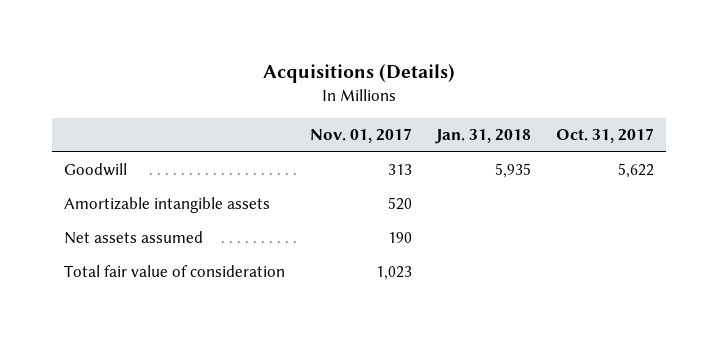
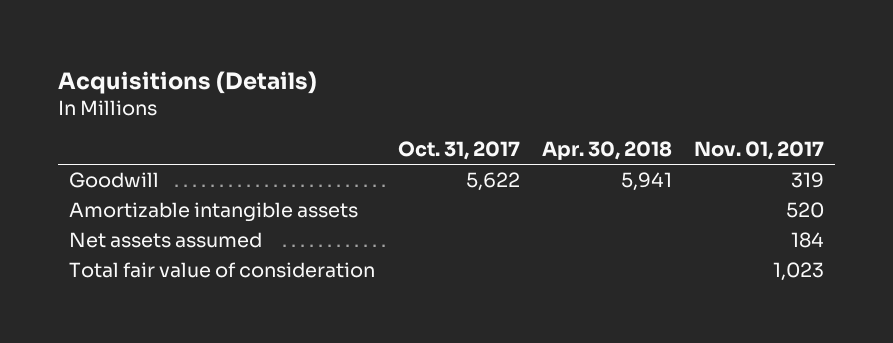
- | Nov. 01, 2017 | Jan. 31, 2018 | Oct. 31, 2017
+ | Oct. 31, 2017 | Apr. 30, 2018 | Nov. 01, 2017
- Goodwill | 313 | 5,935 | 5,622
+ Goodwill | 5,622 | 5,941 | 319
- Net assets assumed | 190 | |
+ Net assets assumed | | | 184

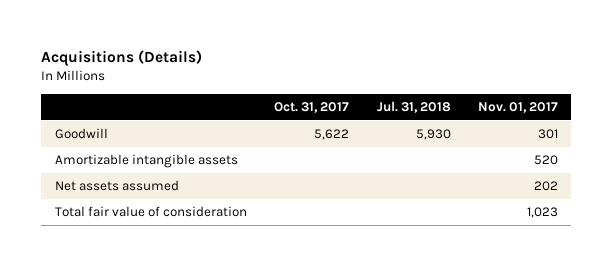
- | Oct. 31, 2017 | Apr. 30, 2018 | Nov. 01, 2017
+ | Oct. 31, 2017 | Jul. 31, 2018 | Nov. 01, 2017
- Goodwill | 5,622 | 5,941 | 319
+ Goodwill | 5,622 | 5,930 | 301
- Net assets assumed | | | 184
+ Net assets assumed | | | 202

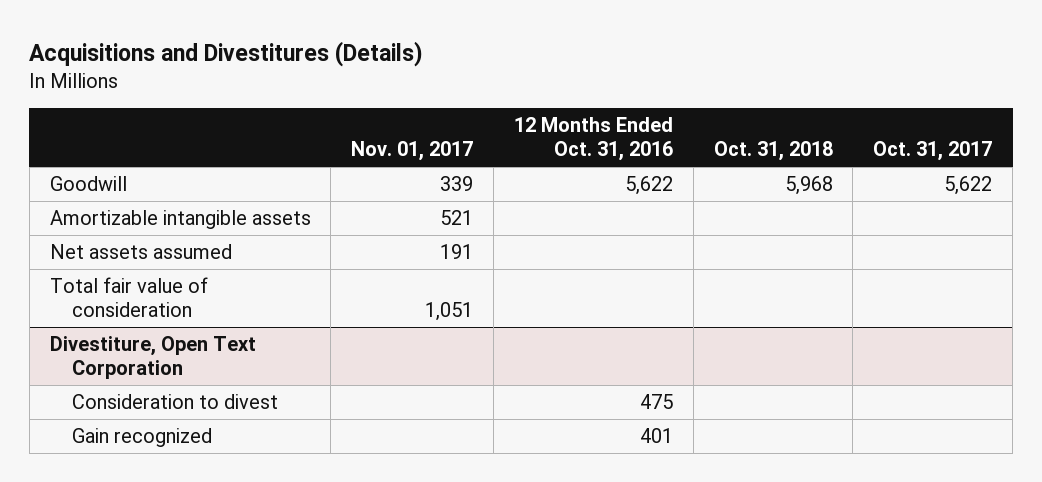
- Acquisitions (Details)
+ Acquisitions and Divestitures (Details)
- | Oct. 31, 2017 | Jul. 31, 2018 | Nov. 01, 2017
+ | Nov. 01, 2017 | 12 Months Ended Oct. 31, 2016 | Oct. 31, 2018 | Oct. 31, 2017
- Goodwill | 5,622 | 5,930 | 301
- Amortizable intangible assets | | | 520
- Net assets assumed | | | 202
- Total fair value of consideration | | | 1,023
+ Goodwill | 339 | 5,622 | 5,968 | 5,622
+ Amortizable intangible assets | 521 | | |
+ Net assets assumed | 191 | | |
+ Total fair value of consideration | 1,051 | | |
+ Divestiture, Open Text Corporation
+ Consideration to divest | | 475 | |
+ Gain recognized | | 401 | |

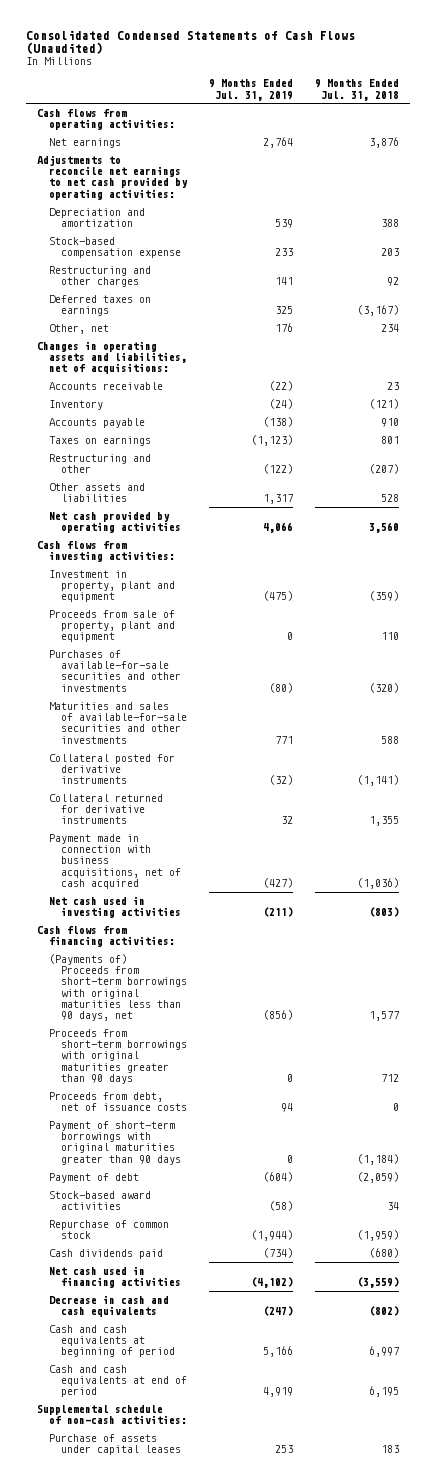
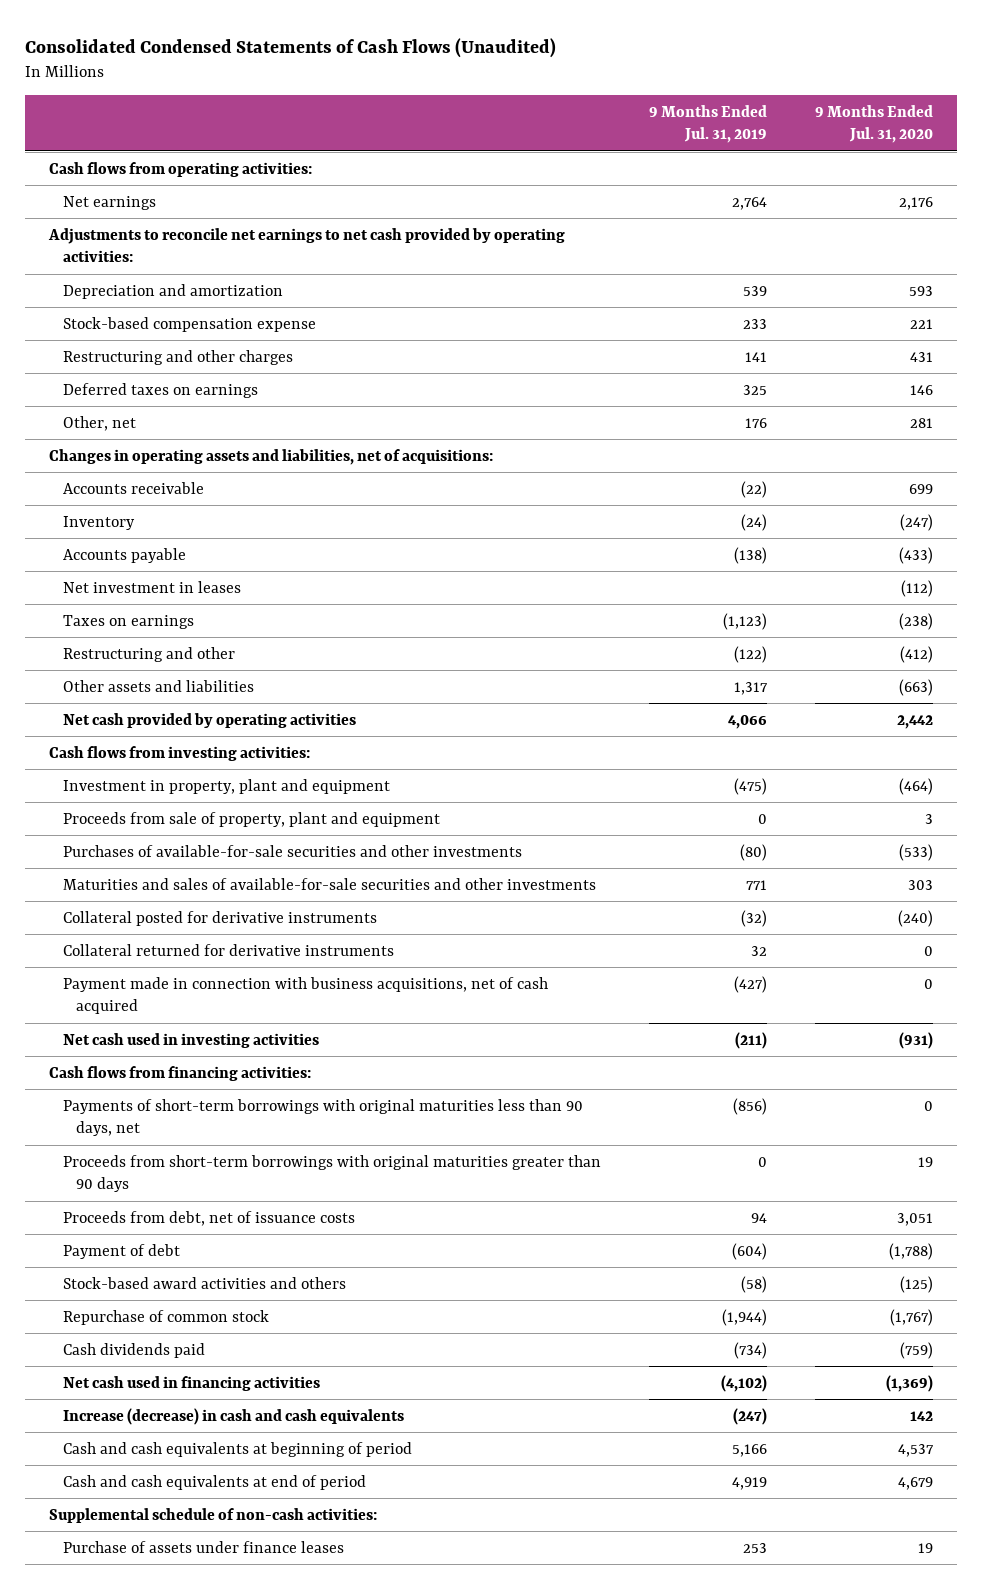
- | 9 Months Ended Jul. 31, 2019 | 9 Months Ended Jul. 31, 2018
+ | 9 Months Ended Jul. 31, 2019 | 9 Months Ended Jul. 31, 2020
+ Net investment in leases | | (112)
- (Payments of) Proceeds from short-term borrowings with original maturities less than 90 days, net | (856) | 1,577
+ Payments of short-term borrowings with original maturities less than 90 days, net | (856) | 0
- Payment of short-term borrowings with original maturities greater than 90 days | 0 | (1,184)
- Stock-based award activities | (58) | 34
+ Stock-based award activities and others | (58) | (125)
- Decrease in cash and cash equivalents | (247) | (802)
+ Increase (decrease) in cash and cash equivalents | (247) | 142
- Purchase of assets under capital leases | 253 | 183
+ Purchase of assets under finance leases | 253 | 19

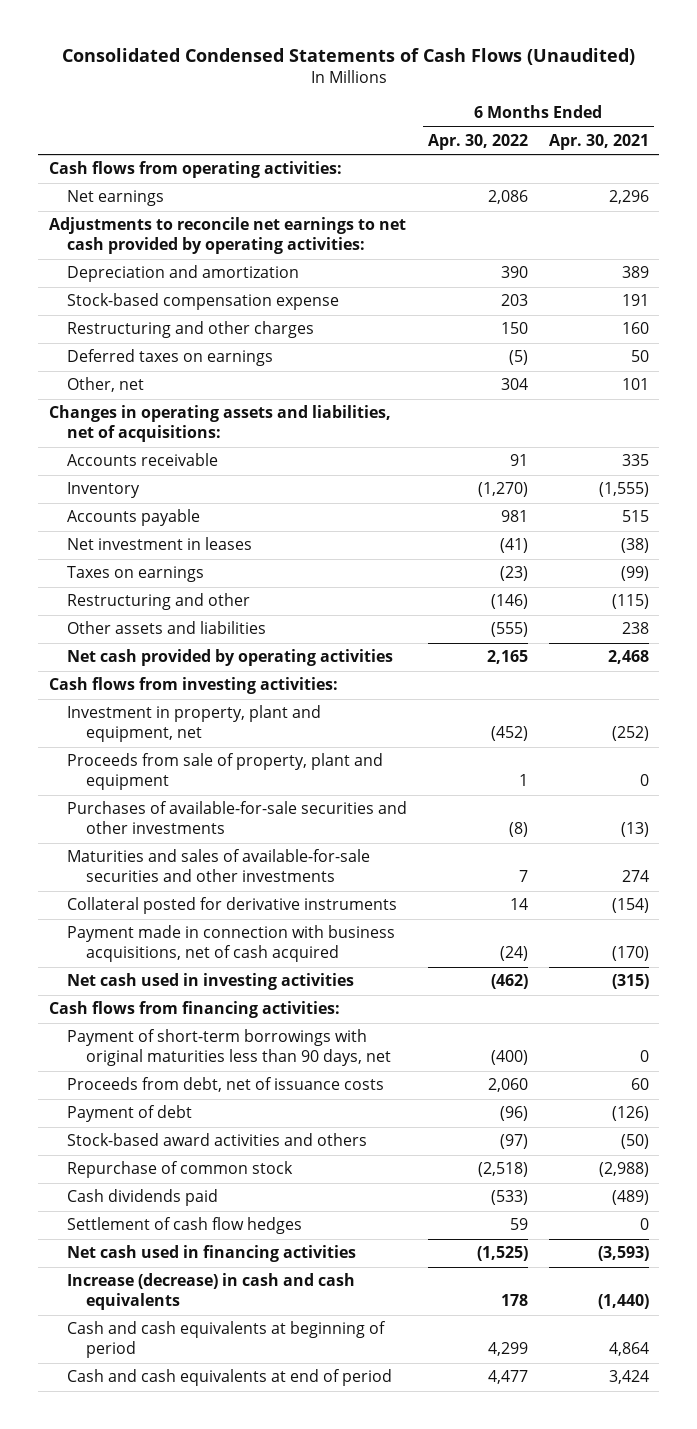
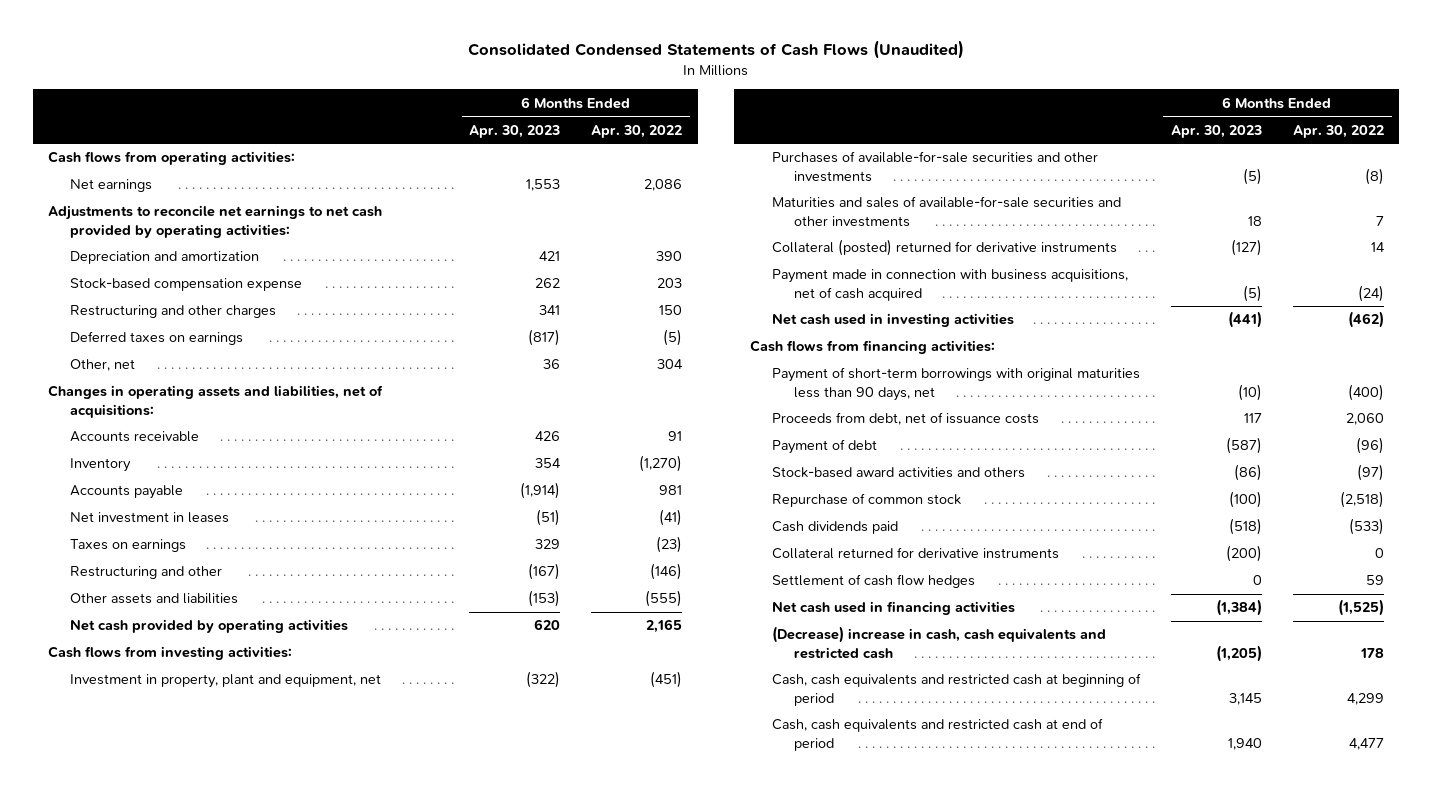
- | 6 Months Ended Apr. 30, 2022 | 6 Months Ended Apr. 30, 2021
+ | 6 Months Ended Apr. 30, 2023 | 6 Months Ended Apr. 30, 2022
- Investment in property, plant and equipment, net | (452) | (252)
- Proceeds from sale of property, plant and equipment | 1 | 0
+ Investment in property, plant and equipment, net | (322) | (451)
- Collateral posted for derivative instruments | 14 | (154)
+ Collateral (posted) returned for derivative instruments | (127) | 14
+ Collateral returned for derivative instruments | (200) | 0
- Increase (decrease) in cash and cash equivalents | 178 | (1,440)
- Cash and cash equivalents at beginning of period | 4,299 | 4,864
- Cash and cash equivalents at end of period | 4,477 | 3,424
+ (Decrease) increase in cash, cash equivalents and restricted cash | (1,205) | 178
+ Cash, cash equivalents and restricted cash at beginning of period | 3,145 | 4,299
+ Cash, cash equivalents and restricted cash at end of period | 1,940 | 4,477

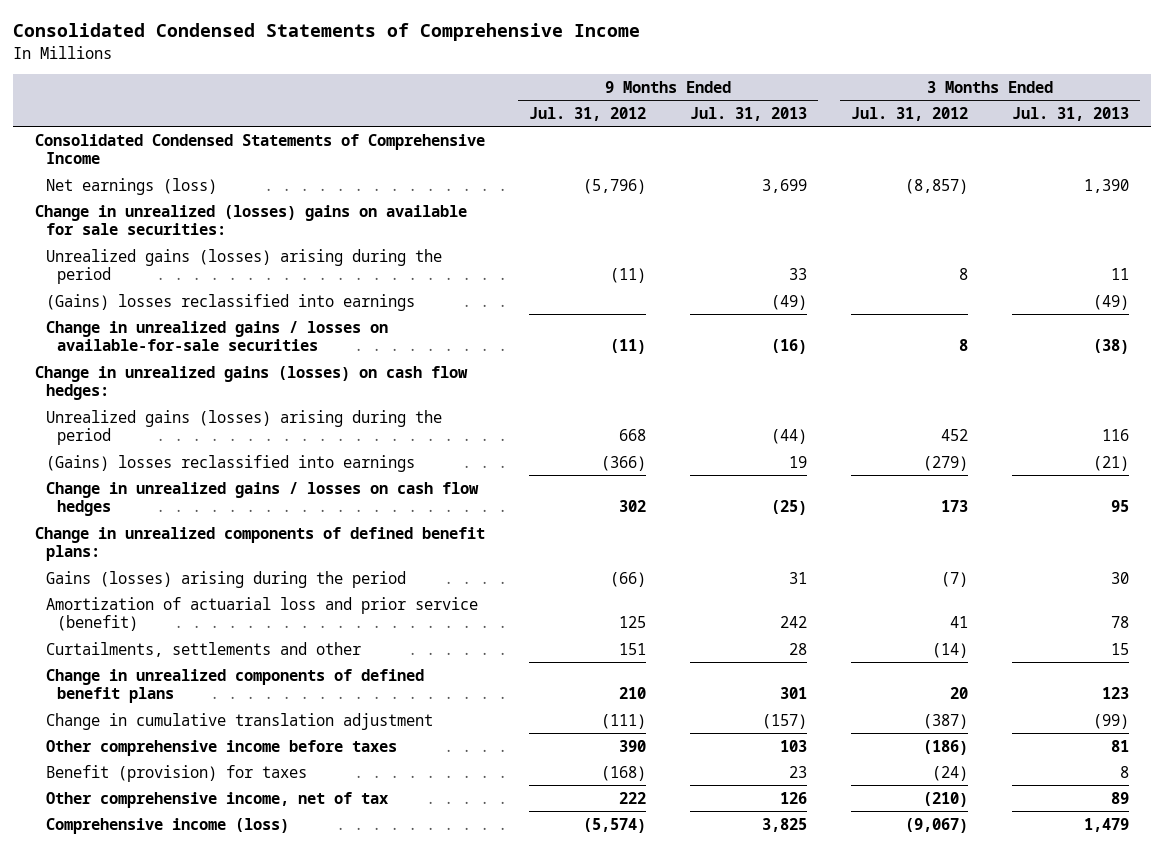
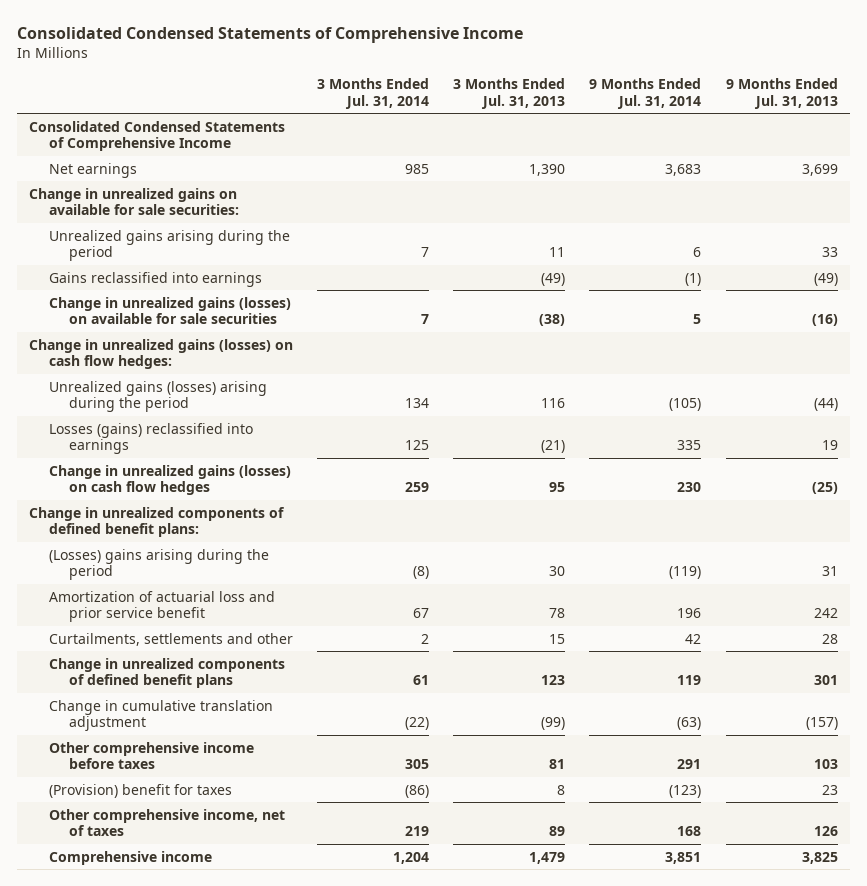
- | 9 Months Ended Jul. 31, 2012 | 9 Months Ended Jul. 31, 2013 | 3 Months Ended Jul. 31, 2012 | 3 Months Ended Jul. 31, 2013
+ | 3 Months Ended Jul. 31, 2014 | 3 Months Ended Jul. 31, 2013 | 9 Months Ended Jul. 31, 2014 | 9 Months Ended Jul. 31, 2013
- Net earnings (loss) | (5,796) | 3,699 | (8,857) | 1,390
- Change in unrealized (losses) gains on available for sale securities:
- Unrealized gains (losses) arising during the period | (11) | 33 | 8 | 11
- (Gains) losses reclassified into earnings | | (49) | | (49)
- Change in unrealized gains / losses on available-for-sale securities | (11) | (16) | 8 | (38)
+ Net earnings | 985 | 1,390 | 3,683 | 3,699
+ Change in unrealized gains on available for sale securities:
+ Unrealized gains arising during the period | 7 | 11 | 6 | 33
+ Gains reclassified into earnings | | (49) | (1) | (49)
+ Change in unrealized gains (losses) on available for sale securities | 7 | (38) | 5 | (16)
- (Gains) losses reclassified into earnings | (366) | 19 | (279) | (21)
- Change in unrealized gains / losses on cash flow hedges | 302 | (25) | 173 | 95
+ Losses (gains) reclassified into earnings | 125 | (21) | 335 | 19
+ Change in unrealized gains (losses) on cash flow hedges | 259 | 95 | 230 | (25)
- Gains (losses) arising during the period | (66) | 31 | (7) | 30
- Amortization of actuarial loss and prior service (benefit) | 125 | 242 | 41 | 78
+ (Losses) gains arising during the period | (8) | 30 | (119) | 31
+ Amortization of actuarial loss and prior service benefit | 67 | 78 | 196 | 242
- Benefit (provision) for taxes | (168) | 23 | (24) | 8
- Other comprehensive income, net of tax | 222 | 126 | (210) | 89
- Comprehensive income (loss) | (5,574) | 3,825 | (9,067) | 1,479
+ (Provision) benefit for taxes | (86) | 8 | (123) | 23
+ Other comprehensive income, net of taxes | 219 | 89 | 168 | 126
+ Comprehensive income | 1,204 | 1,479 | 3,851 | 3,825

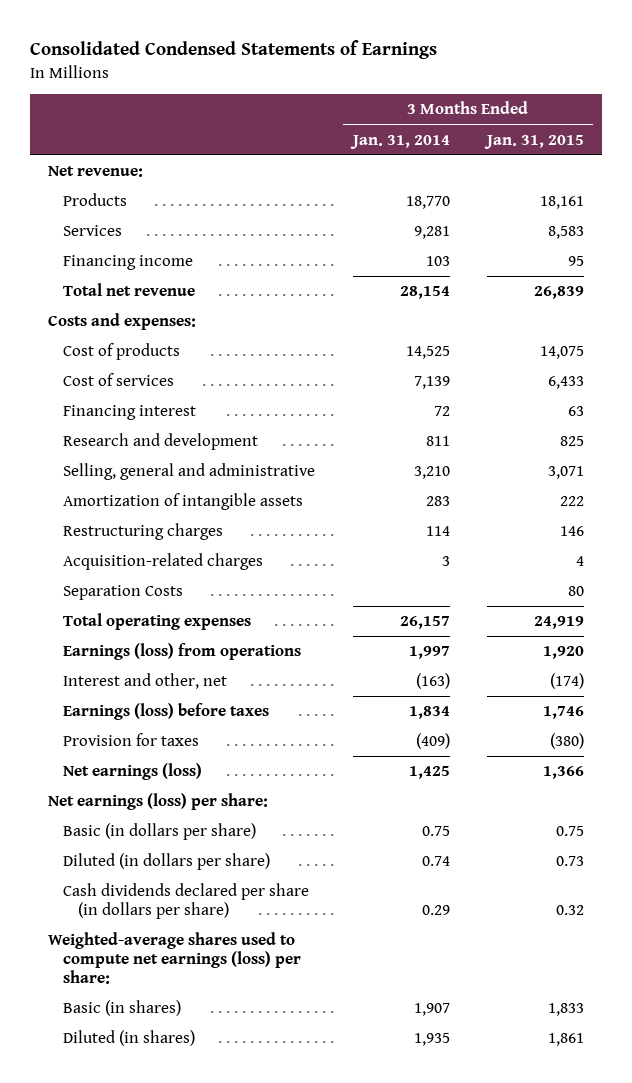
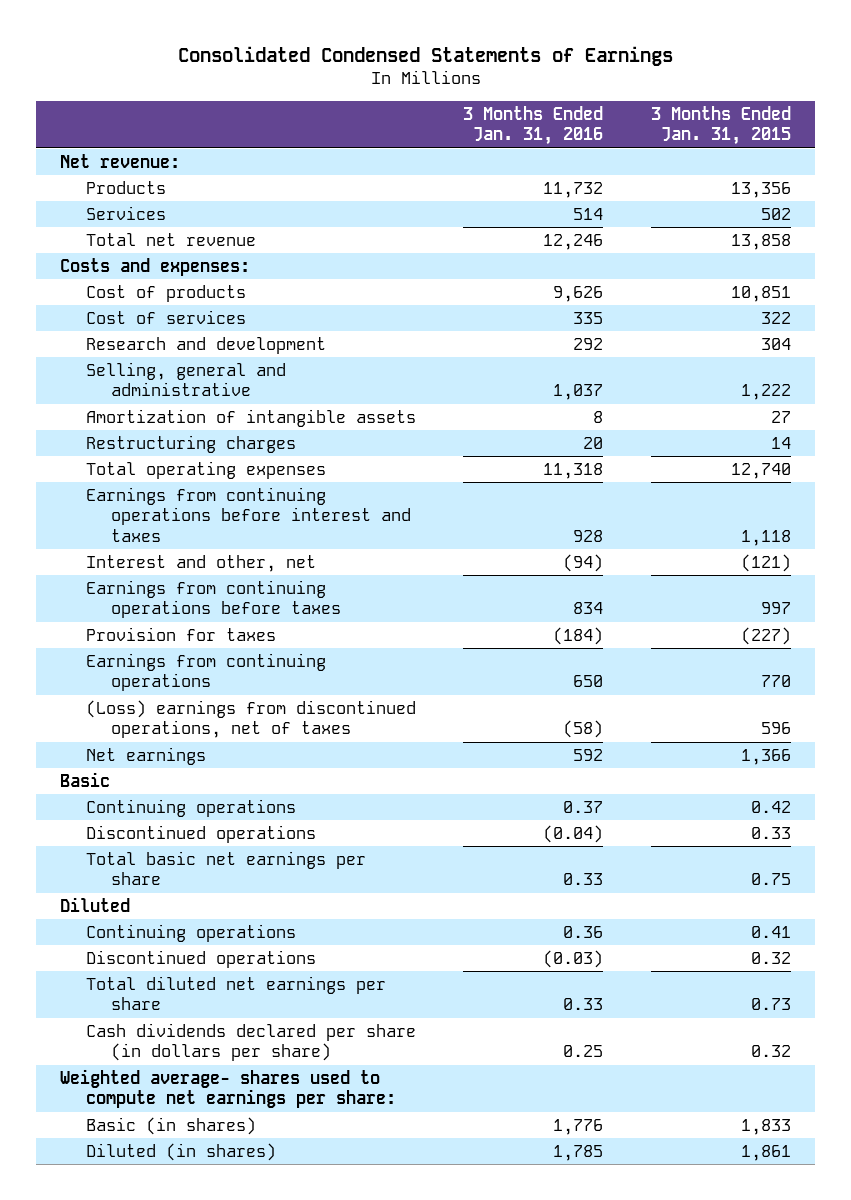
- | 3 Months Ended Jan. 31, 2014 | 3 Months Ended Jan. 31, 2015
+ | 3 Months Ended Jan. 31, 2016 | 3 Months Ended Jan. 31, 2015
- Products | 18,770 | 18,161
- Services | 9,281 | 8,583
- Financing income | 103 | 95
- Total net revenue | 28,154 | 26,839
+ Products | 11,732 | 13,356
+ Services | 514 | 502
+ Total net revenue | 12,246 | 13,858
- Cost of products | 14,525 | 14,075
- Cost of services | 7,139 | 6,433
- Financing interest | 72 | 63
- Research and development | 811 | 825
- Selling, general and administrative | 3,210 | 3,071
- Amortization of intangible assets | 283 | 222
- Restructuring charges | 114 | 146
- Acquisition-related charges | 3 | 4
- Separation Costs | | 80
- Total operating expenses | 26,157 | 24,919
- Earnings (loss) from operations | 1,997 | 1,920
- Interest and other, net | (163) | (174)
- Earnings (loss) before taxes | 1,834 | 1,746
- Provision for taxes | (409) | (380)
- Net earnings (loss) | 1,425 | 1,366
- Net earnings (loss) per share:
- Basic (in dollars per share) | 0.75 | 0.75
- Diluted (in dollars per share) | 0.74 | 0.73
+ Cost of products | 9,626 | 10,851
+ Cost of services | 335 | 322
+ Research and development | 292 | 304
+ Selling, general and administrative | 1,037 | 1,222
+ Amortization of intangible assets | 8 | 27
+ Restructuring charges | 20 | 14
+ Total operating expenses | 11,318 | 12,740
+ Earnings from continuing operations before interest and taxes | 928 | 1,118
+ Interest and other, net | (94) | (121)
+ Earnings from continuing operations before taxes | 834 | 997
+ Provision for taxes | (184) | (227)
+ Earnings from continuing operations | 650 | 770
+ (Loss) earnings from discontinued operations, net of taxes | (58) | 596
+ Net earnings | 592 | 1,366
+ Basic
+ Continuing operations | 0.37 | 0.42
+ Discontinued operations | (0.04) | 0.33
+ Total basic net earnings per share | 0.33 | 0.75
+ Diluted
+ Continuing operations | 0.36 | 0.41
+ Discontinued operations | (0.03) | 0.32
+ Total diluted net earnings per share | 0.33 | 0.73
- Weighted-average shares used to compute net earnings (loss) per share:
+ Weighted average- shares used to compute net earnings per share:

